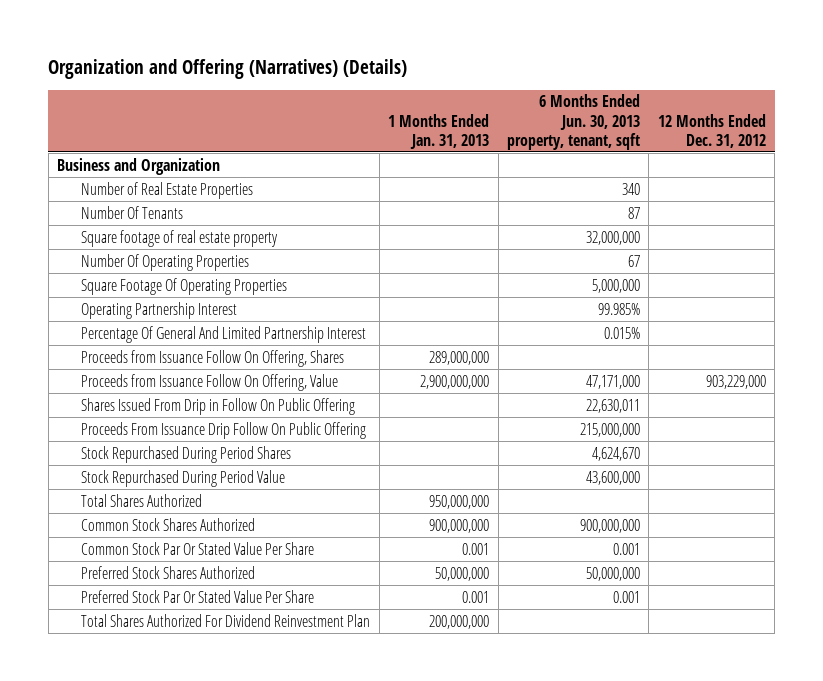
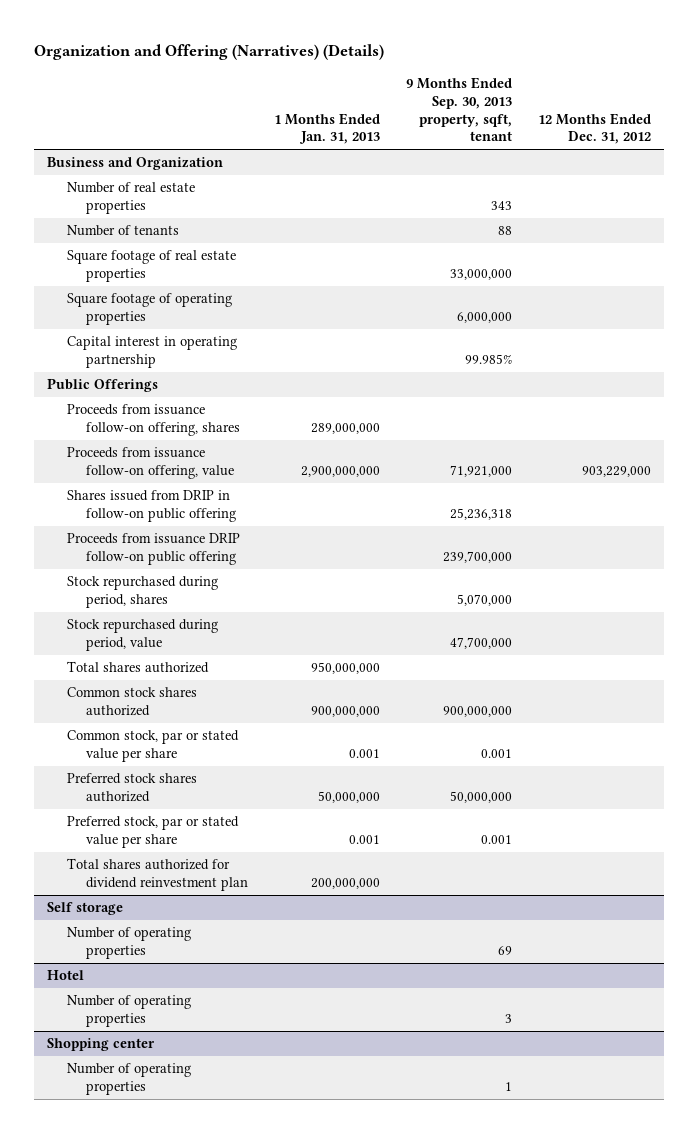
- | 1 Months Ended Jan. 31, 2013 | 6 Months Ended Jun. 30, 2013 property, tenant, sqft | 12 Months Ended Dec. 31, 2012
+ | 1 Months Ended Jan. 31, 2013 | 9 Months Ended Sep. 30, 2013 property, sqft, tenant | 12 Months Ended Dec. 31, 2012
- Number of Real Estate Properties | | 340 |
- Number Of Tenants | | 87 |
- Square footage of real estate property | | 32,000,000 |
- Number Of Operating Properties | | 67 |
- Square Footage Of Operating Properties | | 5,000,000 |
- Operating Partnership Interest | | 99.985% |
- Percentage Of General And Limited Partnership Interest | | 0.015% |
- Proceeds from Issuance Follow On Offering, Shares | 289,000,000 | |
- Proceeds from Issuance Follow On Offering, Value | 2,900,000,000 | 47,171,000 | 903,229,000
- Shares Issued From Drip in Follow On Public Offering | | 22,630,011 |
- Proceeds From Issuance Drip Follow On Public Offering | | 215,000,000 |
- Stock Repurchased During Period Shares | | 4,624,670 |
- Stock Repurchased During Period Value | | 43,600,000 |
- Total Shares Authorized | 950,000,000 | |
- Common Stock Shares Authorized | 900,000,000 | 900,000,000 |
- Common Stock Par Or Stated Value Per Share | 0.001 | 0.001 |
- Preferred Stock Shares Authorized | 50,000,000 | 50,000,000 |
- Preferred Stock Par Or Stated Value Per Share | 0.001 | 0.001 |
- Total Shares Authorized For Dividend Reinvestment Plan | 200,000,000 | |
+ Number of real estate properties | | 343 |
+ Number of tenants | | 88 |
+ Square footage of real estate properties | | 33,000,000 |
+ Square footage of operating properties | | 6,000,000 |
+ Capital interest in operating partnership | | 99.985% |
+ Public Offerings
+ Proceeds from issuance follow-on offering, shares | 289,000,000 | |
+ Proceeds from issuance follow-on offering, value | 2,900,000,000 | 71,921,000 | 903,229,000
+ Shares issued from DRIP in follow-on public offering | | 25,236,318 |
+ Proceeds from issuance DRIP follow-on public offering | | 239,700,000 |
+ Stock repurchased during period, shares | | 5,070,000 |
+ Stock repurchased during period, value | | 47,700,000 |
+ Total shares authorized | 950,000,000 | |
+ Common stock shares authorized | 900,000,000 | 900,000,000 |
+ Common stock, par or stated value per share | 0.001 | 0.001 |
+ Preferred stock shares authorized | 50,000,000 | 50,000,000 |
+ Preferred stock, par or stated value per share | 0.001 | 0.001 |
+ Total shares authorized for dividend reinvestment plan | 200,000,000 | |
+ Self storage
+ Number of operating properties | | 69 |
+ Hotel
+ Number of operating properties | | 3 |
+ Shopping center
+ Number of operating properties | | 1 |

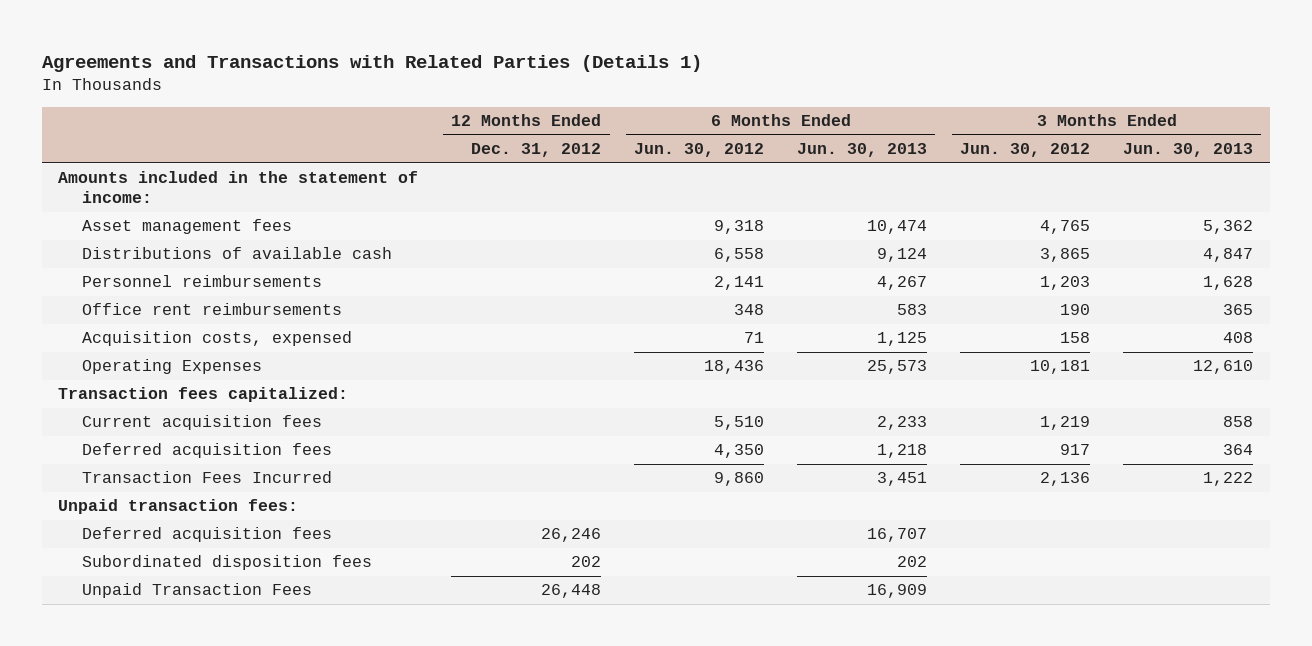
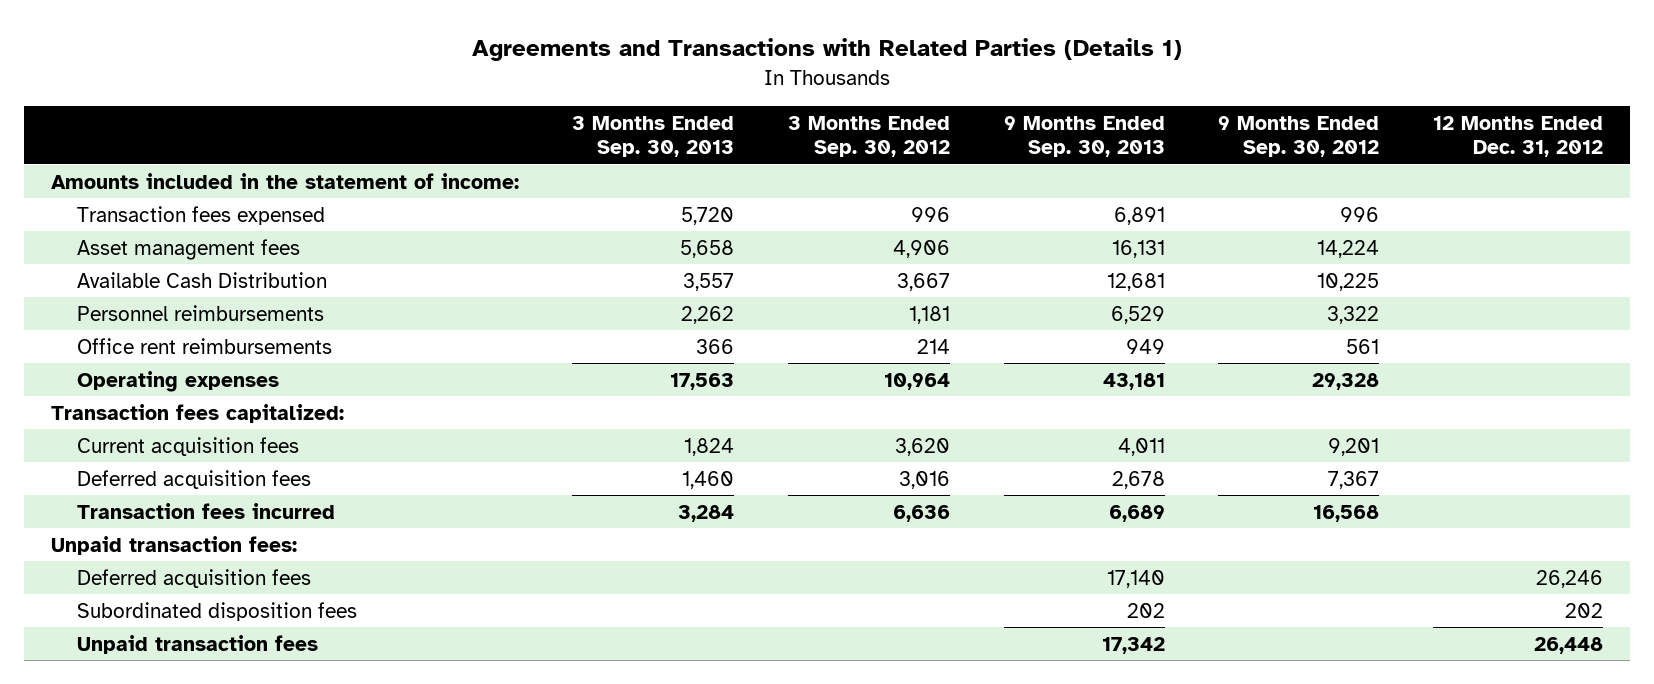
- | 12 Months Ended Dec. 31, 2012 | 6 Months Ended Jun. 30, 2012 | 6 Months Ended Jun. 30, 2013 | 3 Months Ended Jun. 30, 2012 | 3 Months Ended Jun. 30, 2013
+ | 3 Months Ended Sep. 30, 2013 | 3 Months Ended Sep. 30, 2012 | 9 Months Ended Sep. 30, 2013 | 9 Months Ended Sep. 30, 2012 | 12 Months Ended Dec. 31, 2012
+ Transaction fees expensed | 5,720 | 996 | 6,891 | 996 |
- Distributions of available cash | | 6,558 | 9,124 | 3,865 | 4,847
+ Available Cash Distribution | 3,557 | 3,667 | 12,681 | 10,225 |
- Acquisition costs, expensed | | 71 | 1,125 | 158 | 408
- Operating Expenses | | 18,436 | 25,573 | 10,181 | 12,610
+ Operating expenses | 17,563 | 10,964 | 43,181 | 29,328 |
- Transaction Fees Incurred | | 9,860 | 3,451 | 2,136 | 1,222
+ Transaction fees incurred | 3,284 | 6,636 | 6,689 | 16,568 |
- Unpaid Transaction Fees | 26,448 | | 16,909 | |
+ Unpaid transaction fees | | | 17,342 | | 26,448

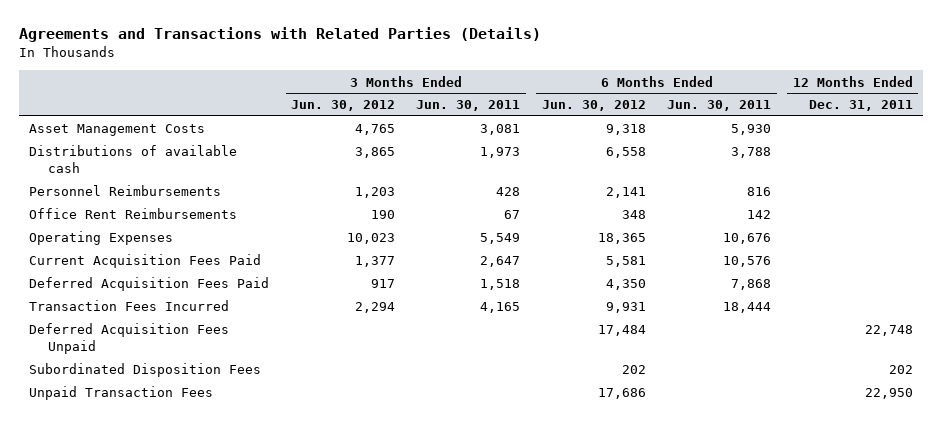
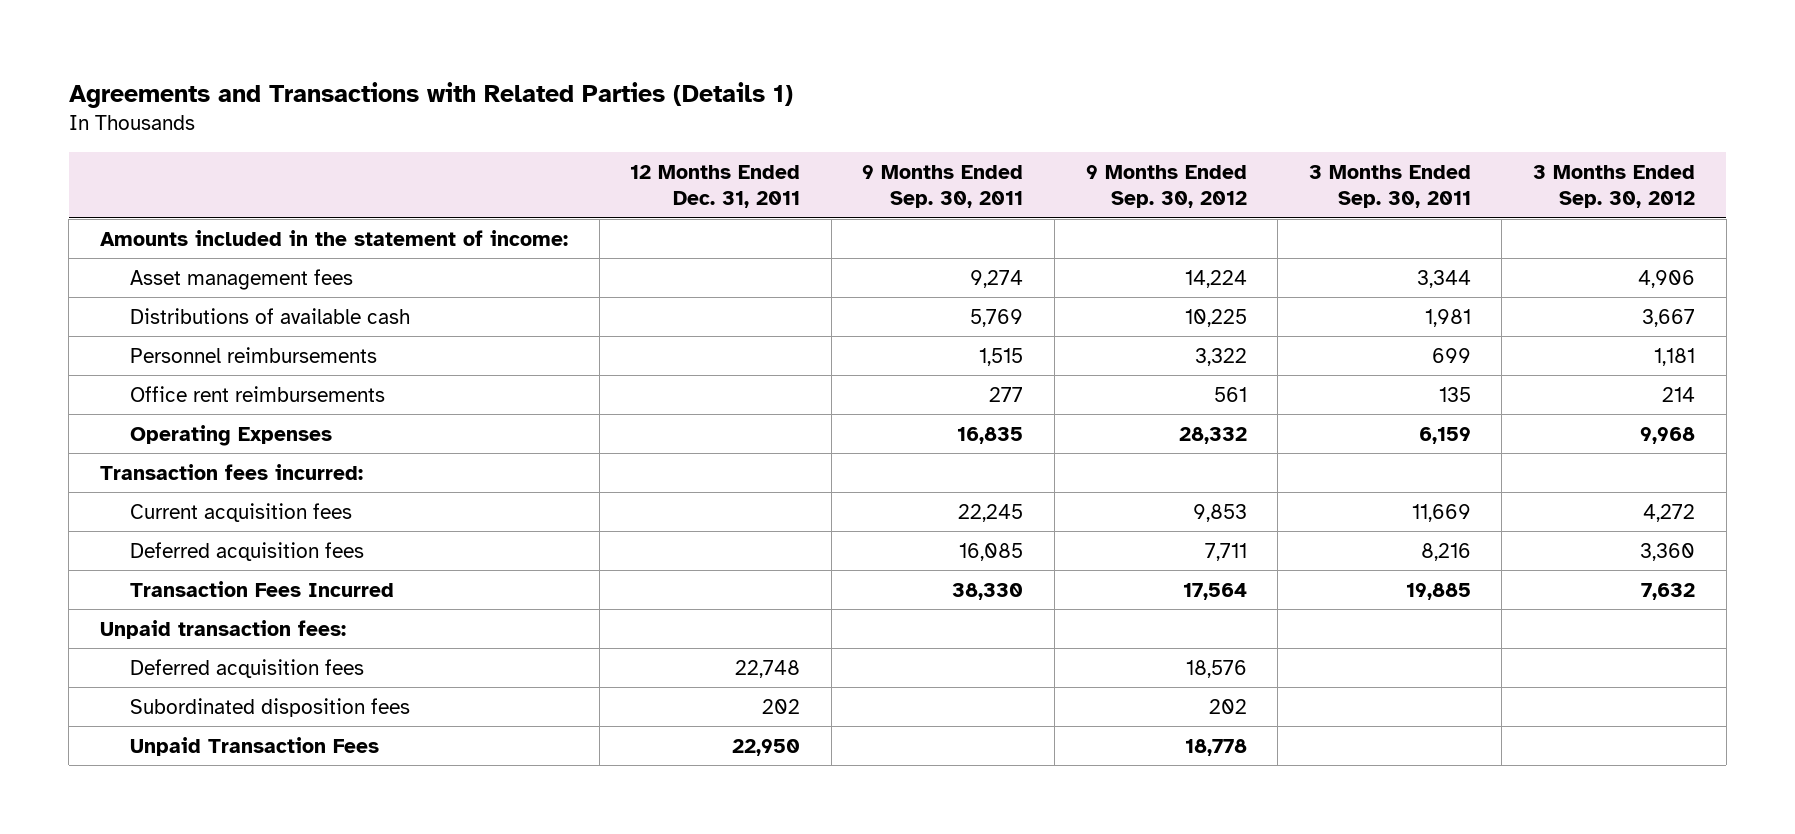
- Agreements and Transactions with Related Parties (Details)
+ Agreements and Transactions with Related Parties (Details 1)
- | 3 Months Ended Jun. 30, 2012 | 3 Months Ended Jun. 30, 2011 | 6 Months Ended Jun. 30, 2012 | 6 Months Ended Jun. 30, 2011 | 12 Months Ended Dec. 31, 2011
+ | 12 Months Ended Dec. 31, 2011 | 9 Months Ended Sep. 30, 2011 | 9 Months Ended Sep. 30, 2012 | 3 Months Ended Sep. 30, 2011 | 3 Months Ended Sep. 30, 2012
- Asset Management Costs | 4,765 | 3,081 | 9,318 | 5,930 |
+ Amounts included in the statement of income:
+ Asset management fees | | 9,274 | 14,224 | 3,344 | 4,906
- Personnel Reimbursements | 1,203 | 428 | 2,141 | 816 |
- Office Rent Reimbursements | 190 | 67 | 348 | 142 |
+ Personnel reimbursements | | 1,515 | 3,322 | 699 | 1,181
+ Office rent reimbursements | | 277 | 561 | 135 | 214
- Current Acquisition Fees Paid | 1,377 | 2,647 | 5,581 | 10,576 |
- Deferred Acquisition Fees Paid | 917 | 1,518 | 4,350 | 7,868 |
+ Transaction fees incurred:
+ Current acquisition fees | | 22,245 | 9,853 | 11,669 | 4,272
+ Deferred acquisition fees | | 16,085 | 7,711 | 8,216 | 3,360
- Deferred Acquisition Fees Unpaid | | | 17,484 | | 22,748
- Subordinated Disposition Fees | | | 202 | | 202
+ Unpaid transaction fees:
+ Deferred acquisition fees | 22,748 | | 18,576 | |
+ Subordinated disposition fees | 202 | | 202 | |

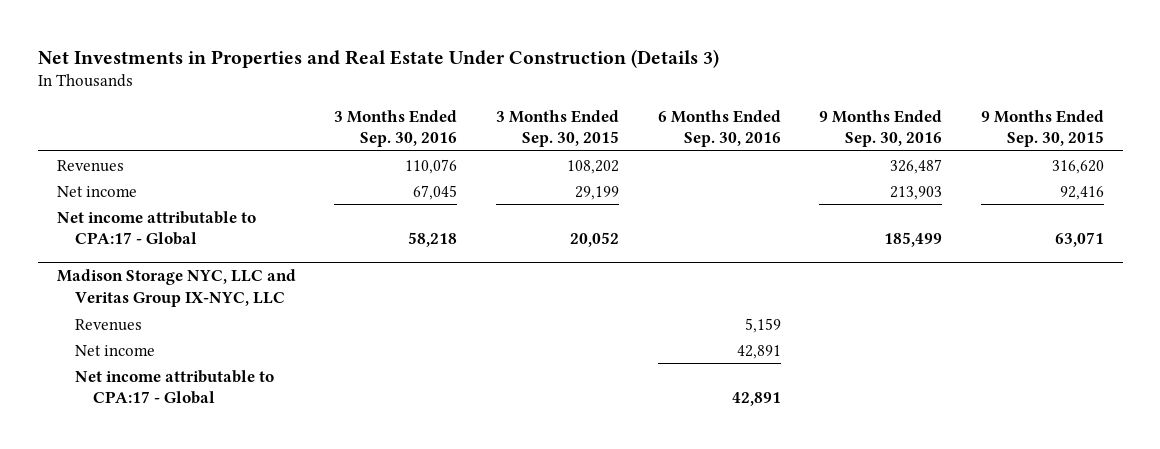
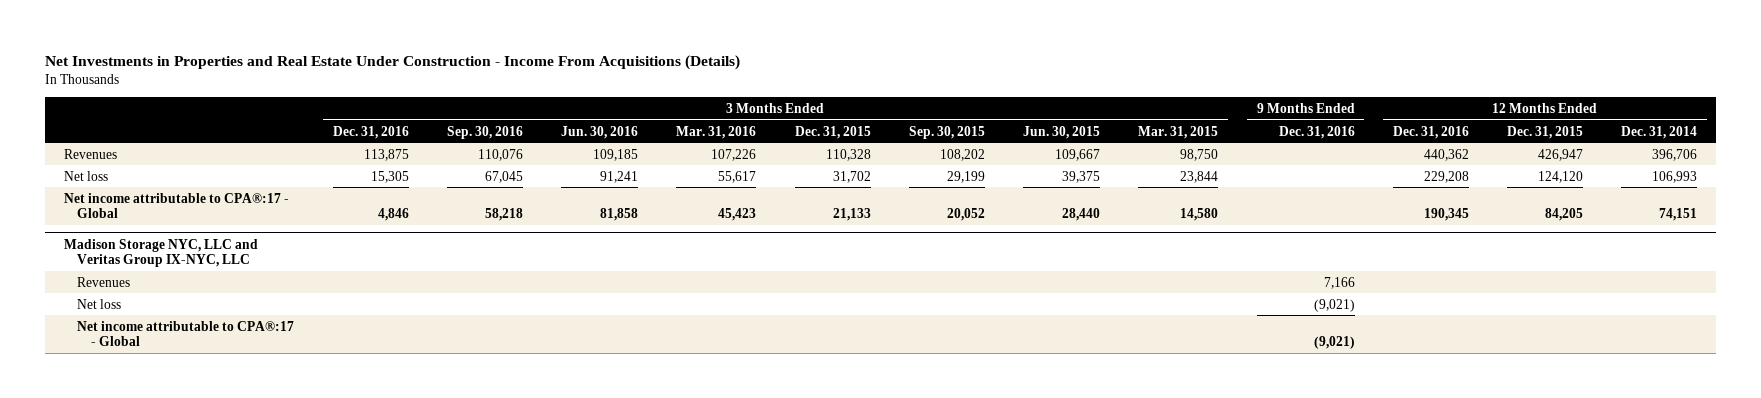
- Net Investments in Properties and Real Estate Under Construction (Details 3)
+ Net Investments in Properties and Real Estate Under Construction - Income From Acquisitions (Details)
- | 3 Months Ended Sep. 30, 2016 | 3 Months Ended Sep. 30, 2015 | 6 Months Ended Sep. 30, 2016 | 9 Months Ended Sep. 30, 2016 | 9 Months Ended Sep. 30, 2015
+ | 3 Months Ended Dec. 31, 2016 | 3 Months Ended Sep. 30, 2016 | 3 Months Ended Jun. 30, 2016 | 3 Months Ended Mar. 31, 2016 | 3 Months Ended Dec. 31, 2015 | 3 Months Ended Sep. 30, 2015 | 3 Months Ended Jun. 30, 2015 | 3 Months Ended Mar. 31, 2015 | 9 Months Ended Dec. 31, 2016 | 12 Months Ended Dec. 31, 2016 | 12 Months Ended Dec. 31, 2015 | 12 Months Ended Dec. 31, 2014
- Net income | 67,045 | 29,199 | | 213,903 | 92,416
- Net income attributable to CPA:17 - Global | 58,218 | 20,052 | | 185,499 | 63,071
+ Net loss | 15,305 | 67,045 | 91,241 | 55,617 | 31,702 | 29,199 | 39,375 | 23,844 | | 229,208 | 124,120 | 106,993
+ Net income attributable to CPA®:17 - Global | 4,846 | 58,218 | 81,858 | 45,423 | 21,133 | 20,052 | 28,440 | 14,580 | | 190,345 | 84,205 | 74,151
@ Madison Storage NYC, LLC and Veritas Group IX-NYC, LLC
- Net income | | | 42,891 | |
- Net income attributable to CPA:17 - Global | | | 42,891 | |
+ Net loss | | | | | | | | | (9,021) | | |
+ Net income attributable to CPA®:17 - Global | | | | | | | | | (9,021) | | |

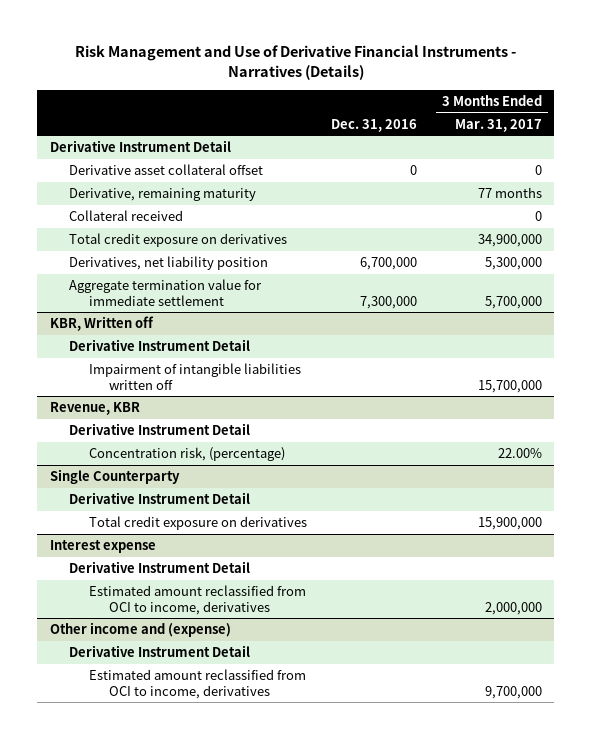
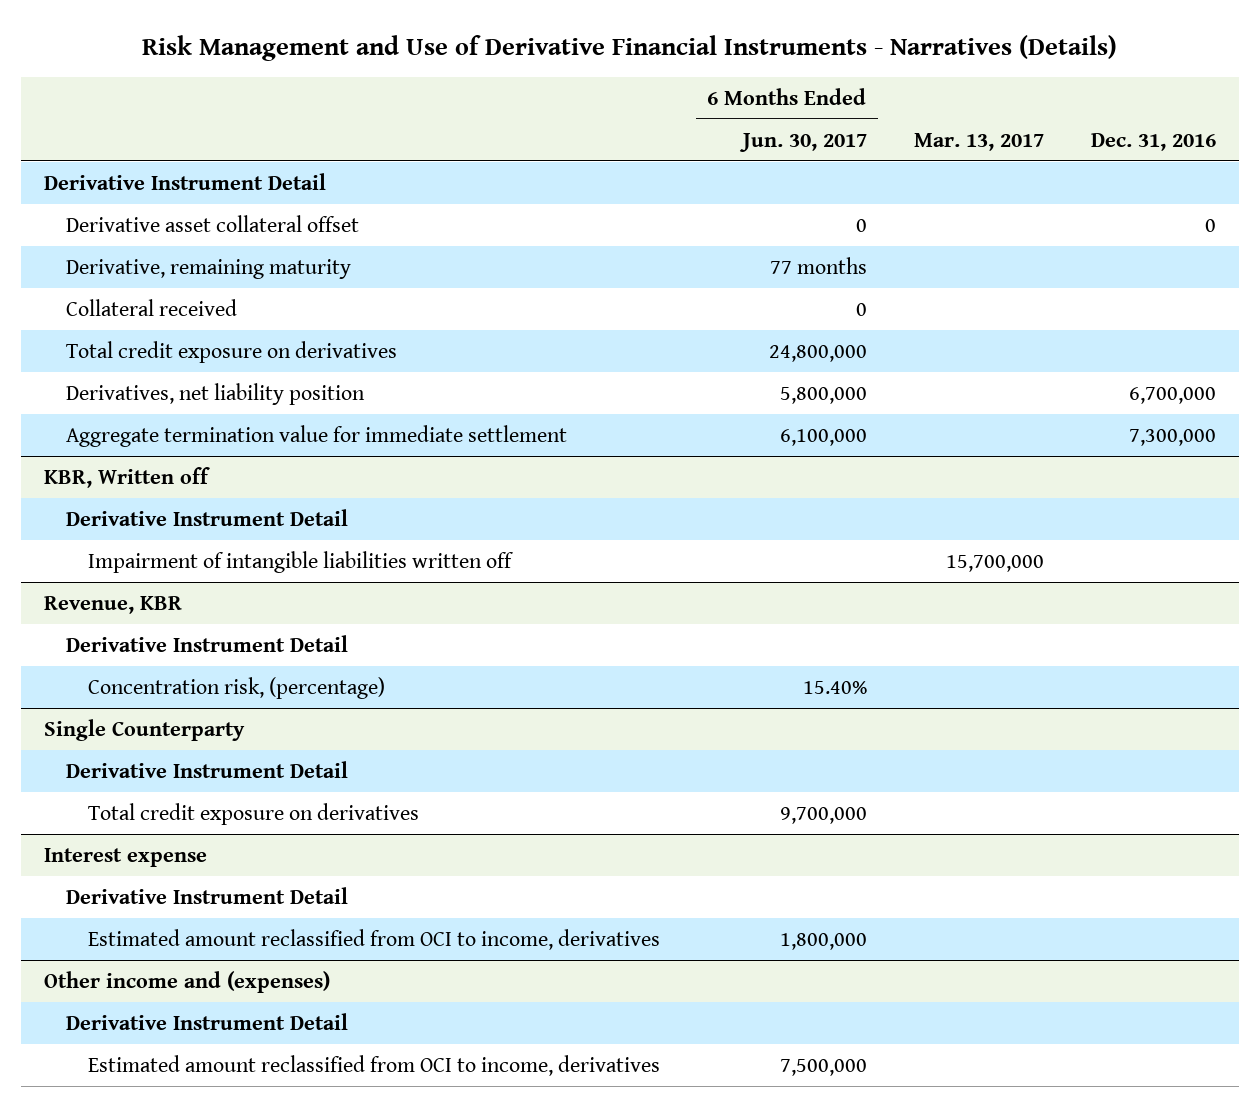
- | Dec. 31, 2016 | 3 Months Ended Mar. 31, 2017
+ | 6 Months Ended Jun. 30, 2017 | Mar. 13, 2017 | Dec. 31, 2016
- Other income and (expense)
+ Other income and (expenses)

